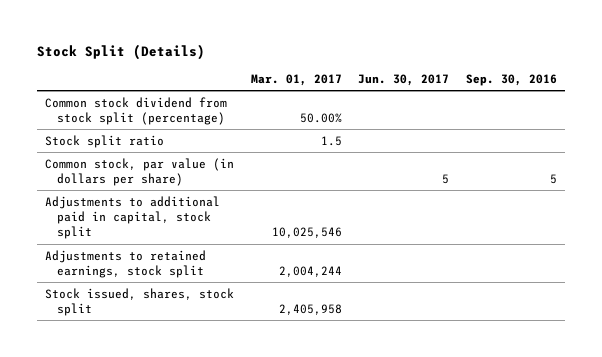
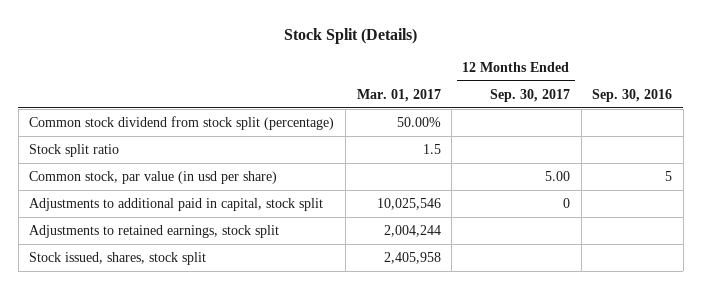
- | Mar. 01, 2017 | Jun. 30, 2017 | Sep. 30, 2016
+ | Mar. 01, 2017 | 12 Months Ended Sep. 30, 2017 | Sep. 30, 2016
- Common stock, par value (in dollars per share) | | 5 | 5
+ Common stock, par value (in usd per share) | | 5.00 | 5

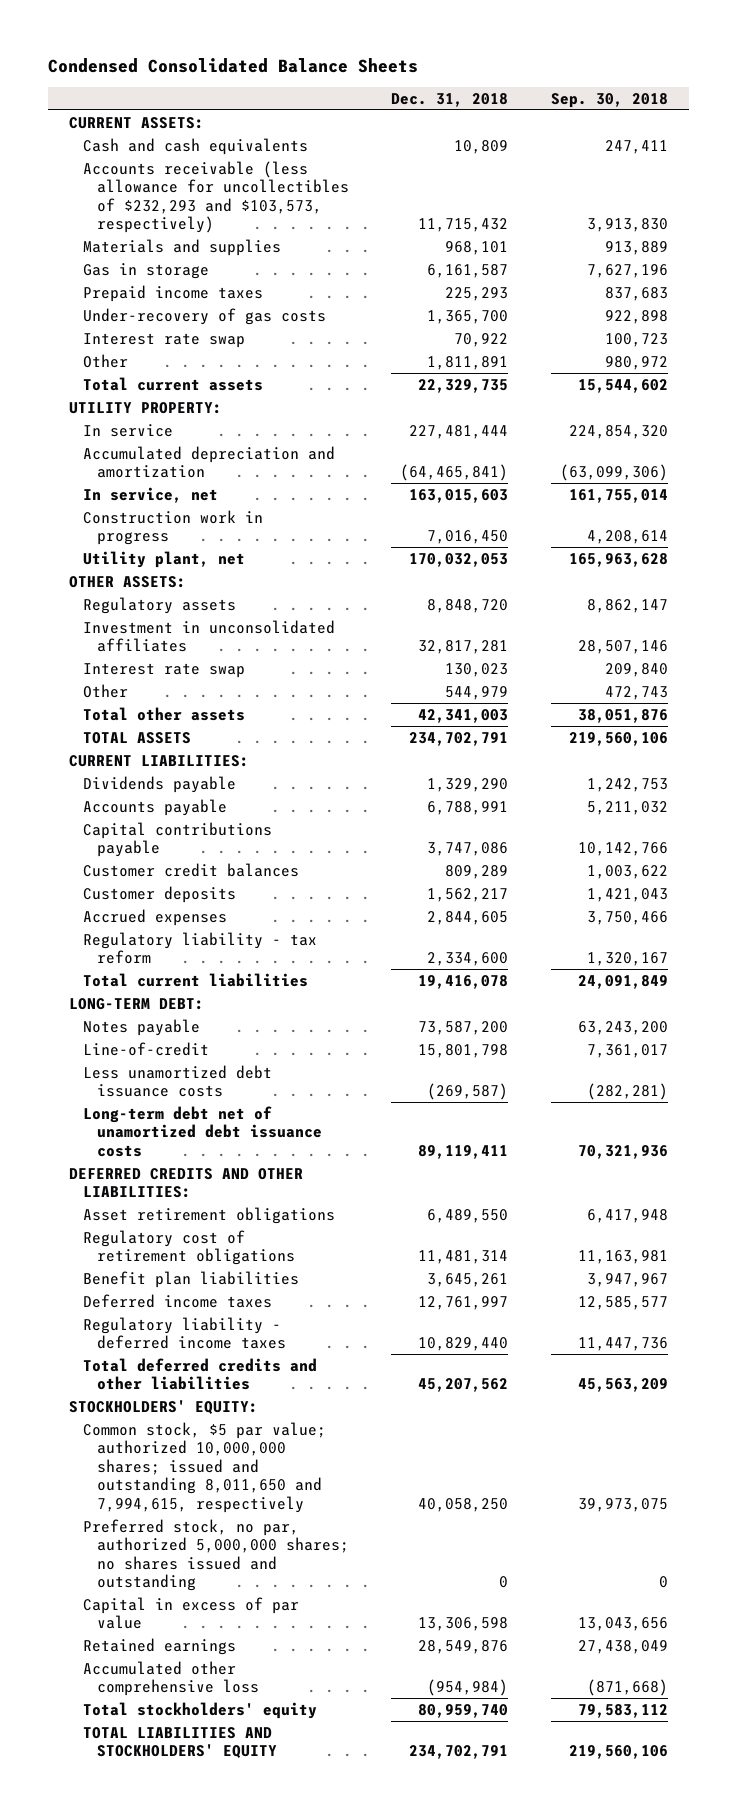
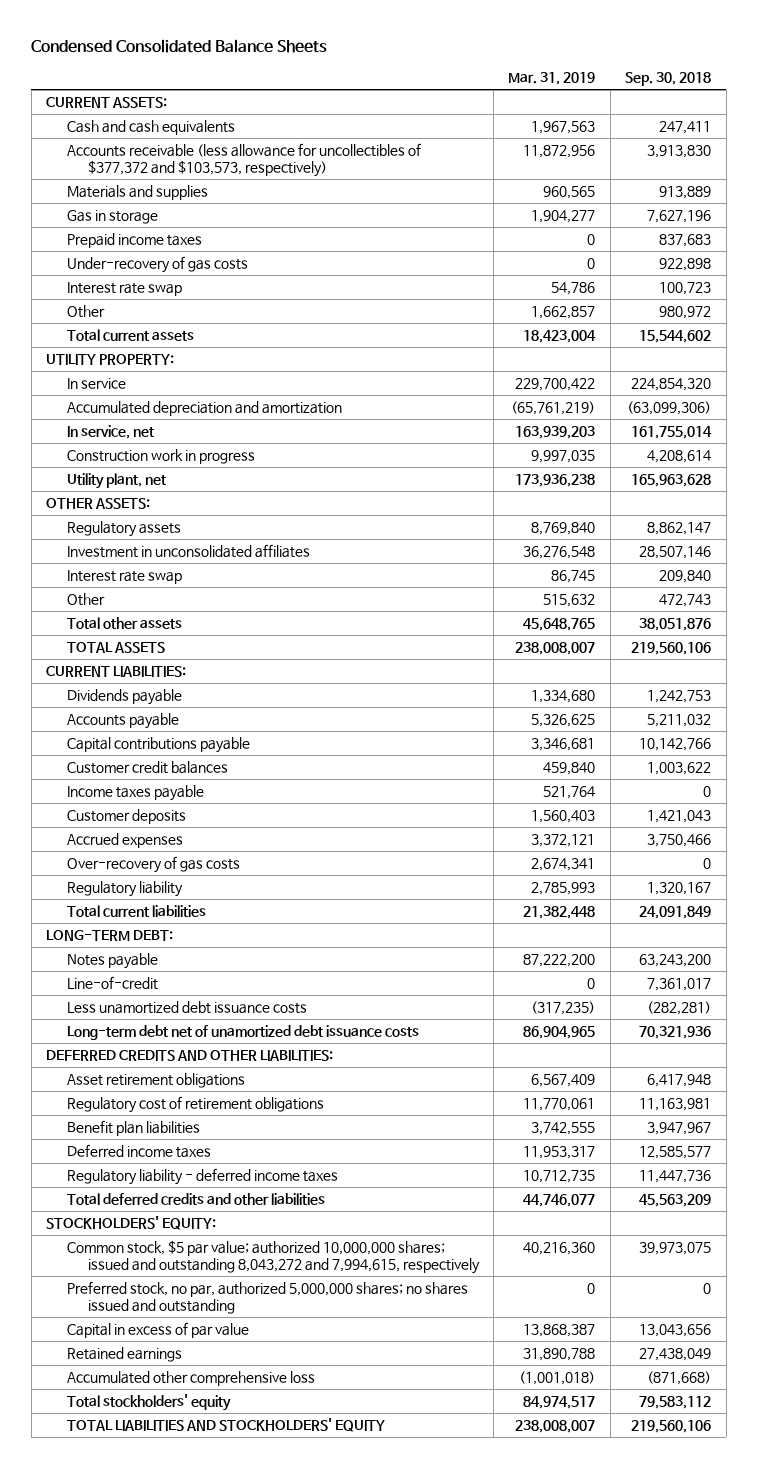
- | Dec. 31, 2018 | Sep. 30, 2018
+ | Mar. 31, 2019 | Sep. 30, 2018
- Accounts receivable (less allowance for uncollectibles of $232,293 and $103,573, respectively) | 11,715,432 | 3,913,830
+ Accounts receivable (less allowance for uncollectibles of $377,372 and $103,573, respectively) | 11,872,956 | 3,913,830
+ Income taxes payable | 521,764 | 0
- Regulatory liability - tax reform | 2,334,600 | 1,320,167
+ Over-recovery of gas costs | 2,674,341 | 0
+ Regulatory liability | 2,785,993 | 1,320,167
- Common stock, $5 par value; authorized 10,000,000 shares; issued and outstanding 8,011,650 and 7,994,615, respectively | 40,058,250 | 39,973,075
+ Common stock, $5 par value; authorized 10,000,000 shares; issued and outstanding 8,043,272 and 7,994,615, respectively | 40,216,360 | 39,973,075

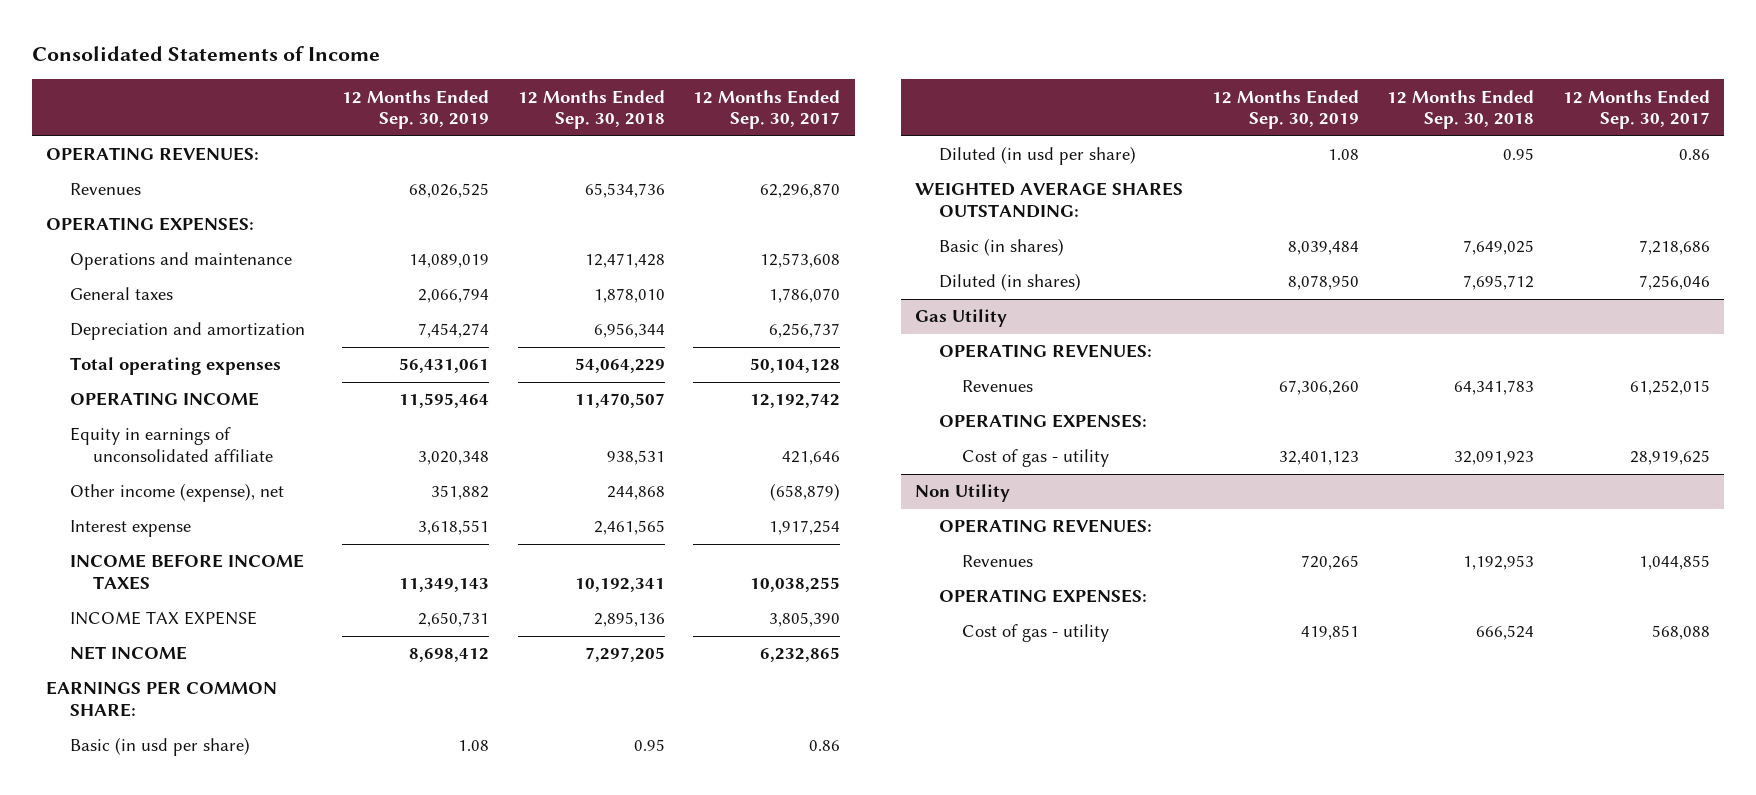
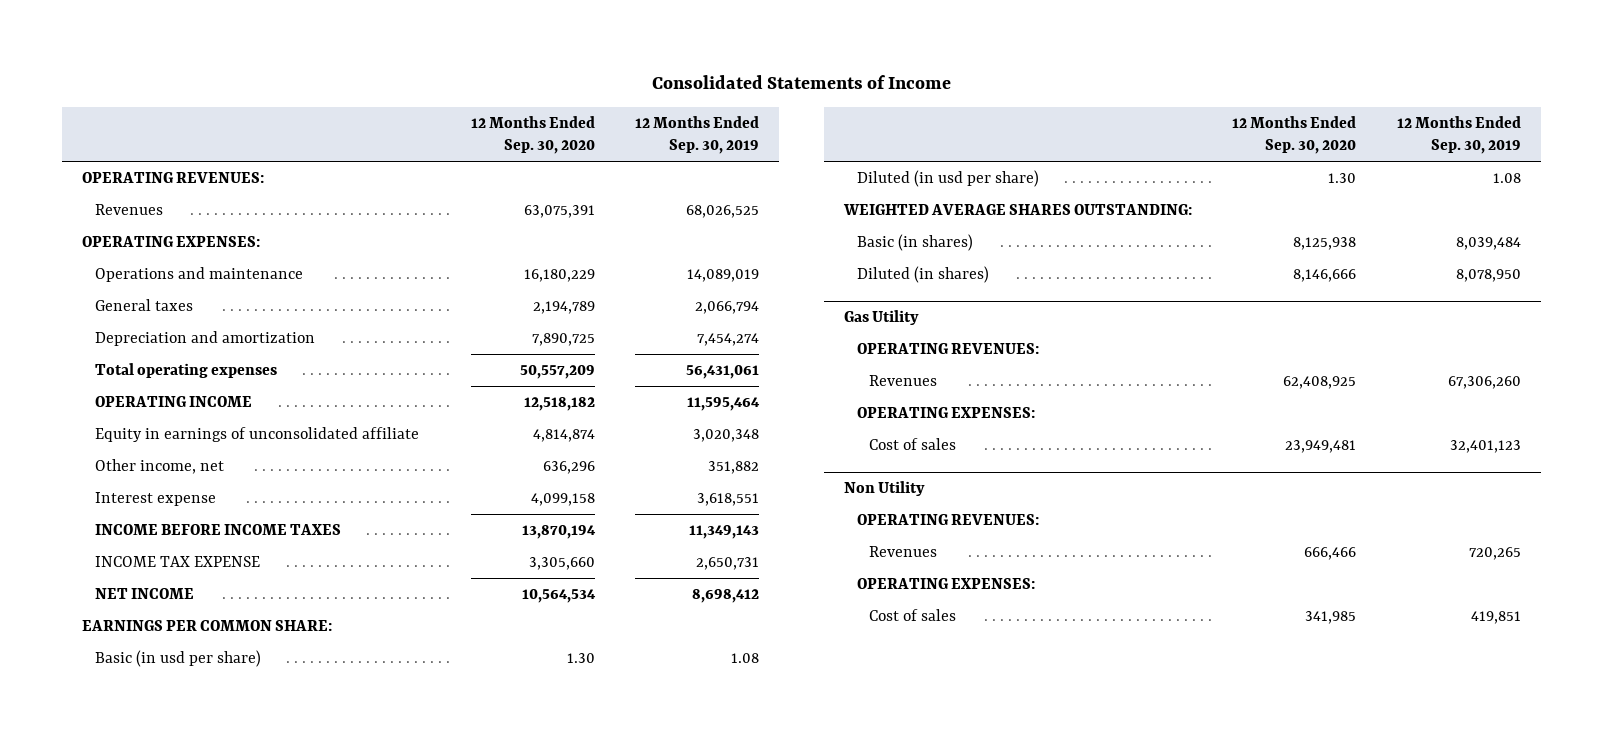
- | 12 Months Ended Sep. 30, 2019 | 12 Months Ended Sep. 30, 2018 | 12 Months Ended Sep. 30, 2017
+ | 12 Months Ended Sep. 30, 2020 | 12 Months Ended Sep. 30, 2019
- Other income (expense), net | 351,882 | 244,868 | (658,879)
+ Other income, net | 636,296 | 351,882
@ Gas Utility
- Cost of gas - utility | 32,401,123 | 32,091,923 | 28,919,625
+ Cost of sales | 23,949,481 | 32,401,123
@ Non Utility
- Cost of gas - utility | 419,851 | 666,524 | 568,088
+ Cost of sales | 341,985 | 419,851

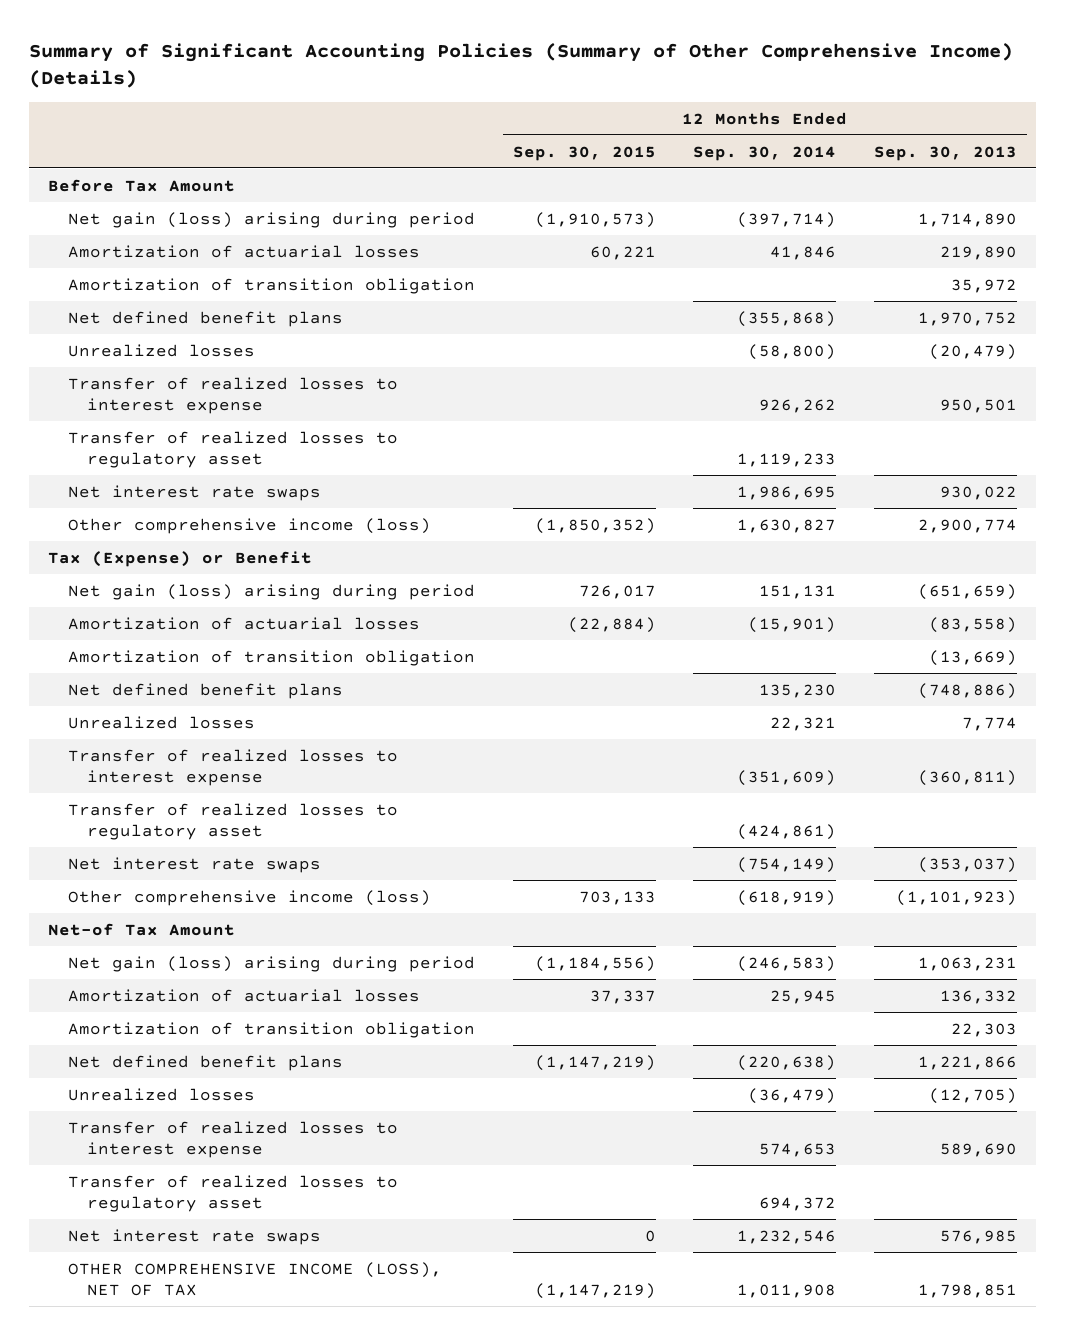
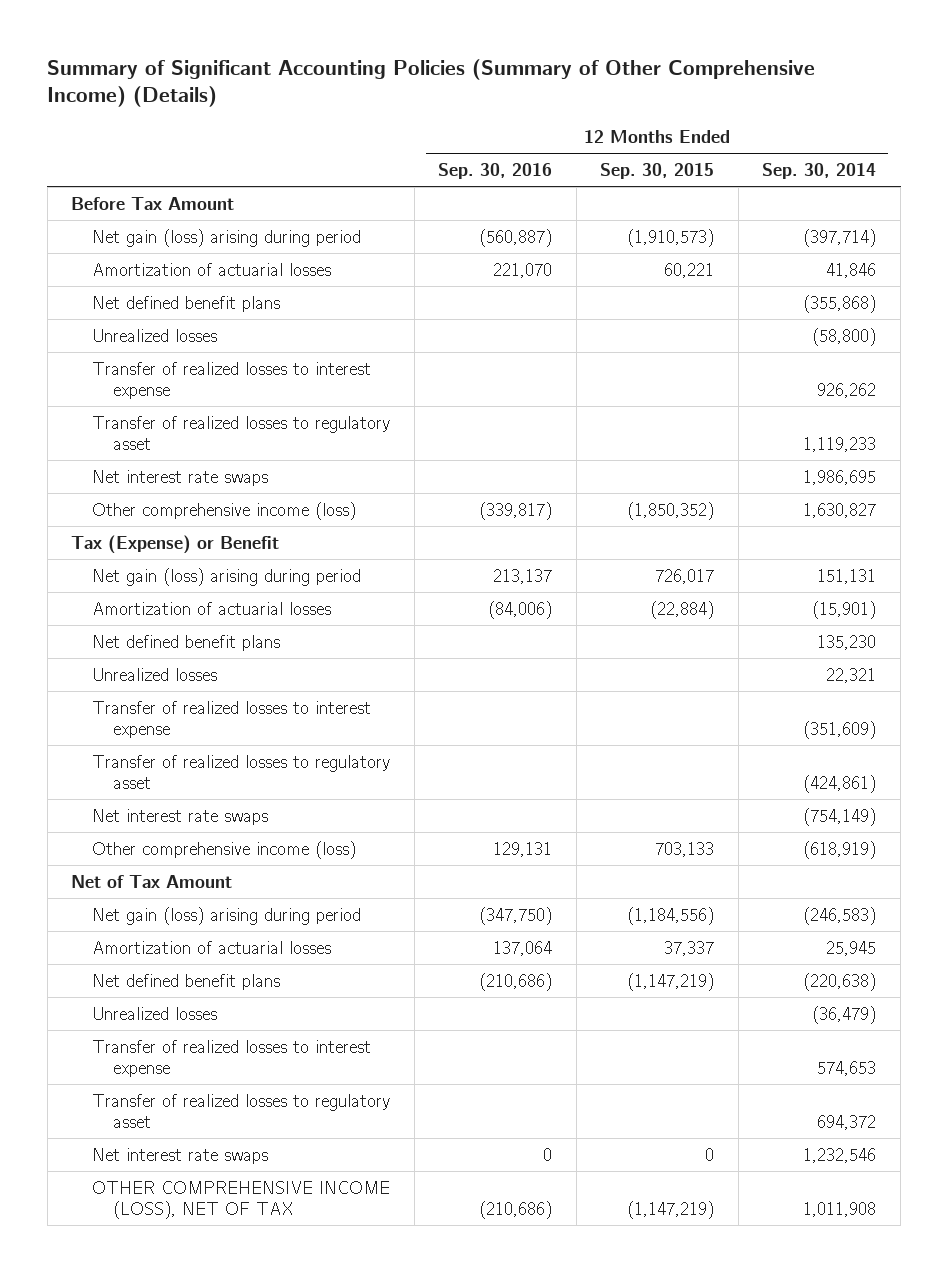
- | 12 Months Ended Sep. 30, 2015 | 12 Months Ended Sep. 30, 2014 | 12 Months Ended Sep. 30, 2013
+ | 12 Months Ended Sep. 30, 2016 | 12 Months Ended Sep. 30, 2015 | 12 Months Ended Sep. 30, 2014
- Amortization of transition obligation | | | 35,972
- Amortization of transition obligation | | | (13,669)
- Net-of Tax Amount
+ Net of Tax Amount
- Amortization of transition obligation | | | 22,303

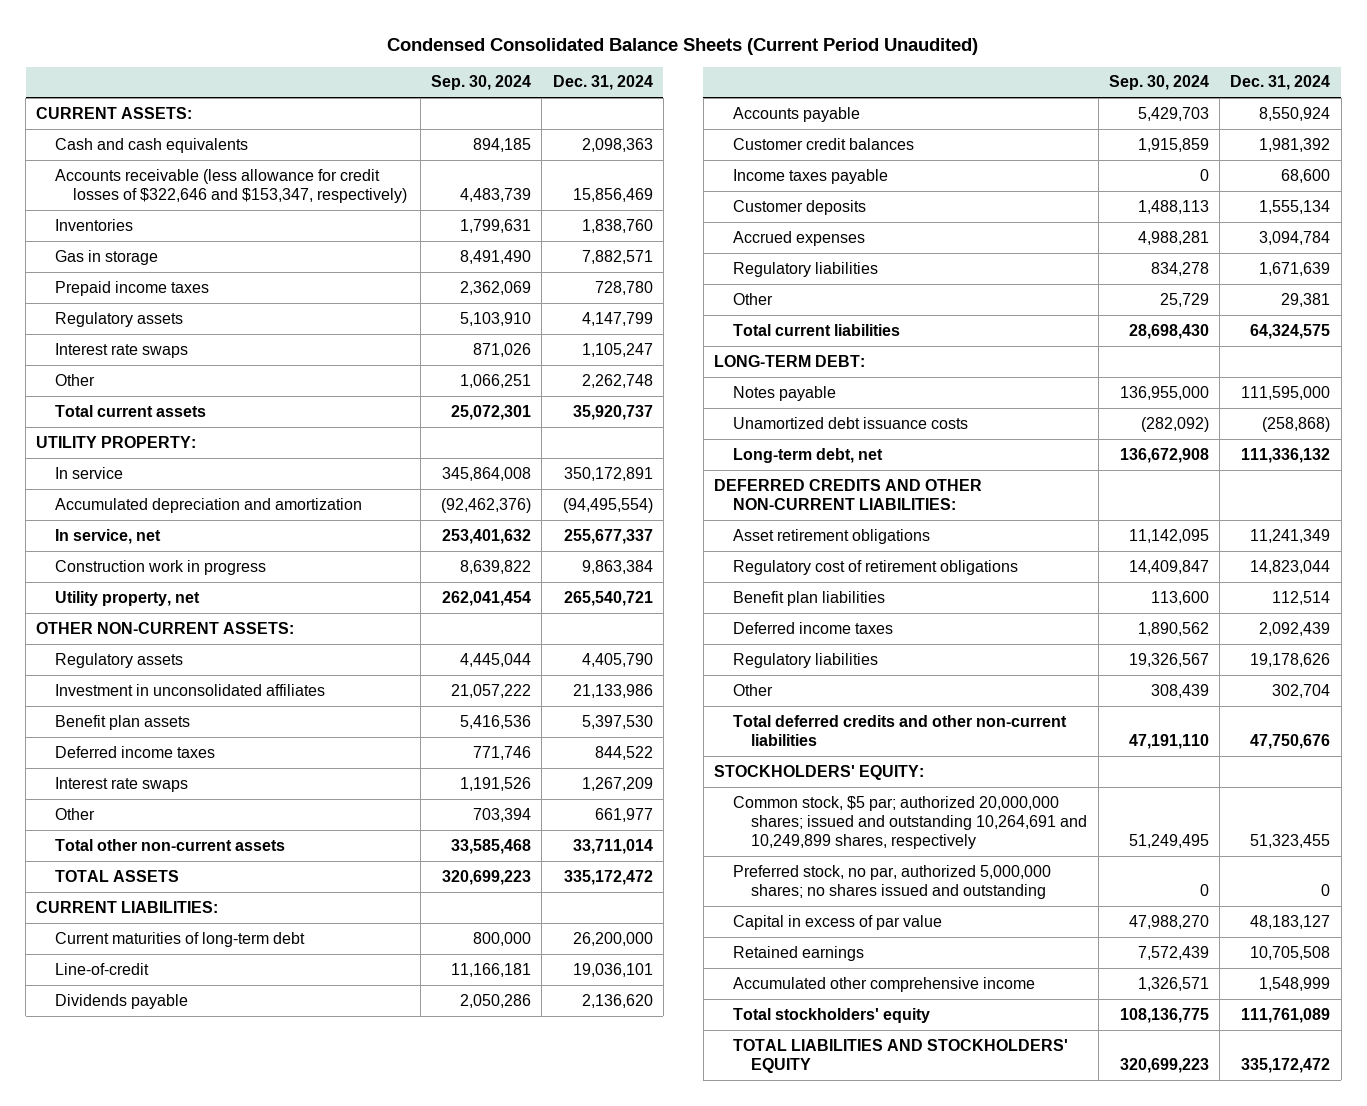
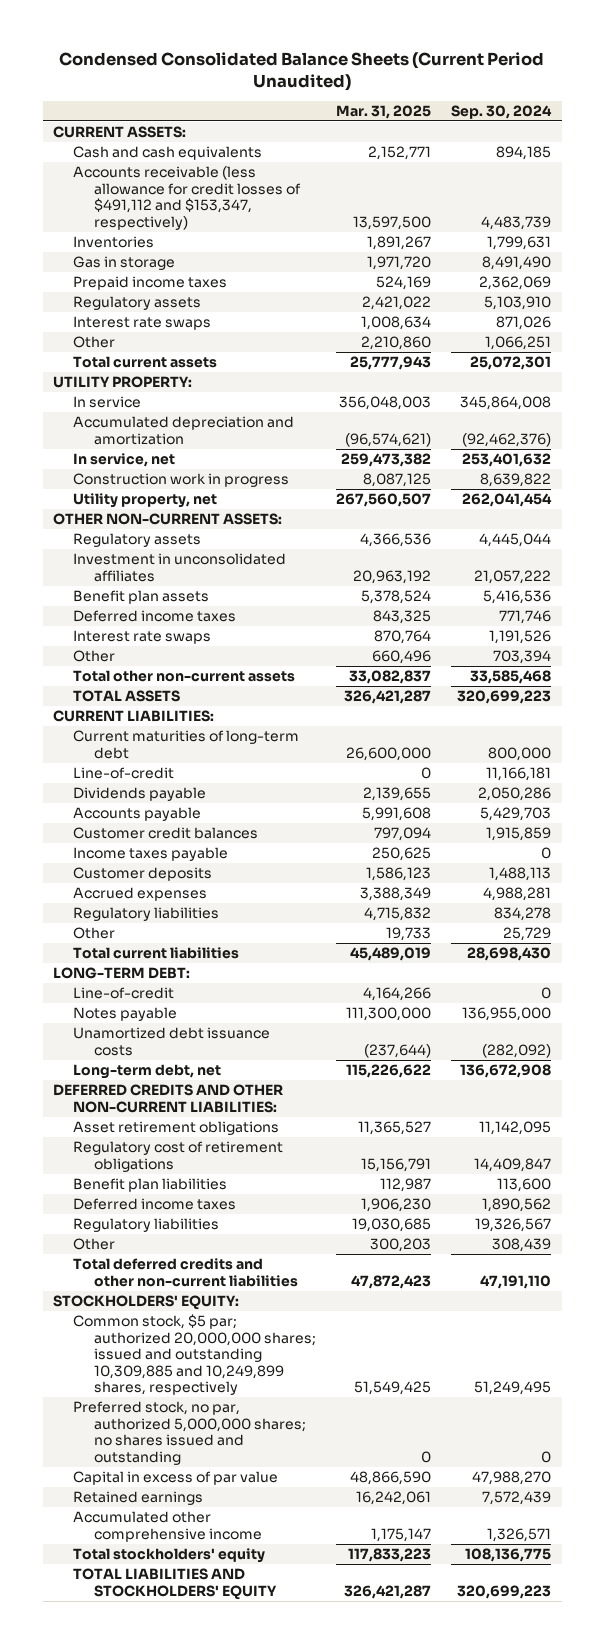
- | Sep. 30, 2024 | Dec. 31, 2024
+ | Mar. 31, 2025 | Sep. 30, 2024
- Accounts receivable (less allowance for credit losses of $322,646 and $153,347, respectively) | 4,483,739 | 15,856,469
+ Accounts receivable (less allowance for credit losses of $491,112 and $153,347, respectively) | 13,597,500 | 4,483,739
+ Line-of-credit | 4,164,266 | 0
- Common stock, $5 par; authorized 20,000,000 shares; issued and outstanding 10,264,691 and 10,249,899 shares, respectively | 51,249,495 | 51,323,455
+ Common stock, $5 par; authorized 20,000,000 shares; issued and outstanding 10,309,885 and 10,249,899 shares, respectively | 51,549,425 | 51,249,495

